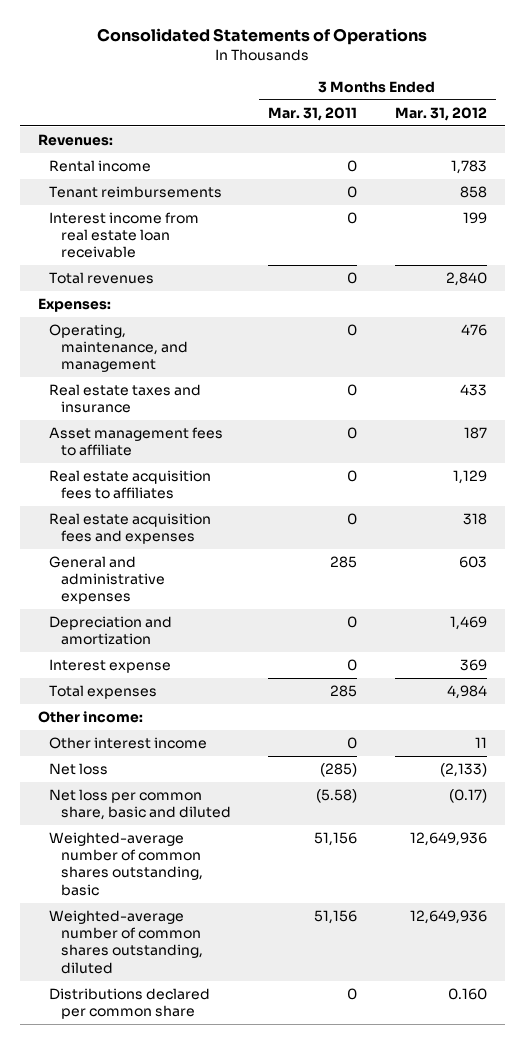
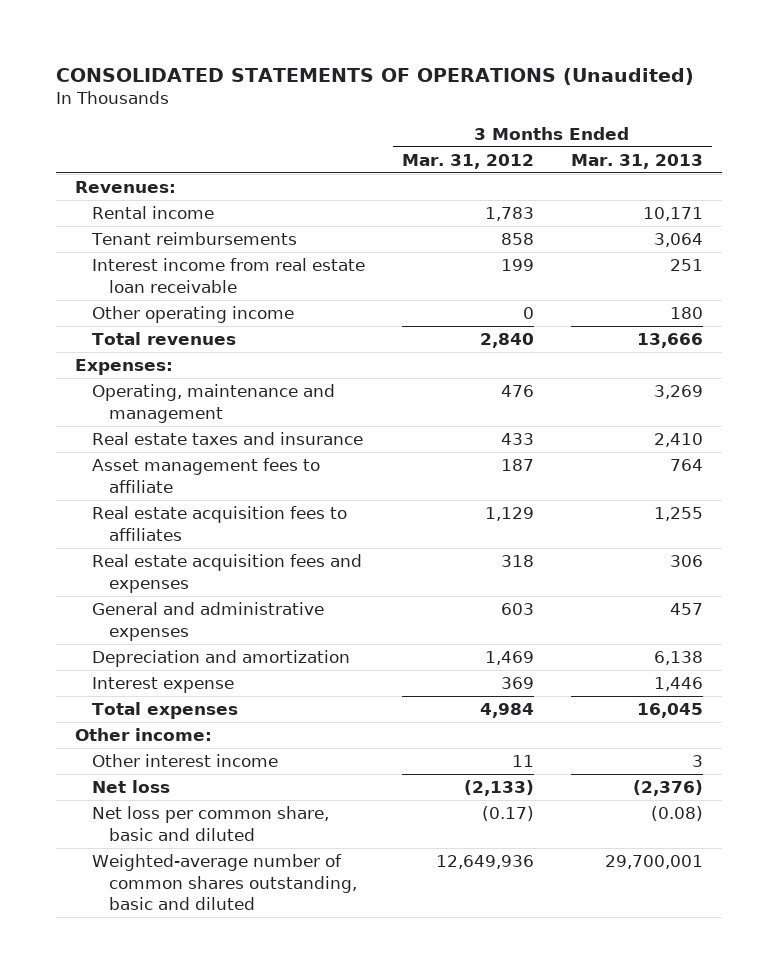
- Consolidated Statements of Operations
+ CONSOLIDATED STATEMENTS OF OPERATIONS (Unaudited)
- | 3 Months Ended Mar. 31, 2011 | 3 Months Ended Mar. 31, 2012
+ | 3 Months Ended Mar. 31, 2012 | 3 Months Ended Mar. 31, 2013
+ Other operating income | 0 | 180
- Operating, maintenance, and management | 0 | 476
+ Operating, maintenance and management | 476 | 3,269
- Weighted-average number of common shares outstanding, basic | 51,156 | 12,649,936
- Weighted-average number of common shares outstanding, diluted | 51,156 | 12,649,936
- Distributions declared per common share | 0 | 0.160
+ Weighted-average number of common shares outstanding, basic and diluted | 12,649,936 | 29,700,001

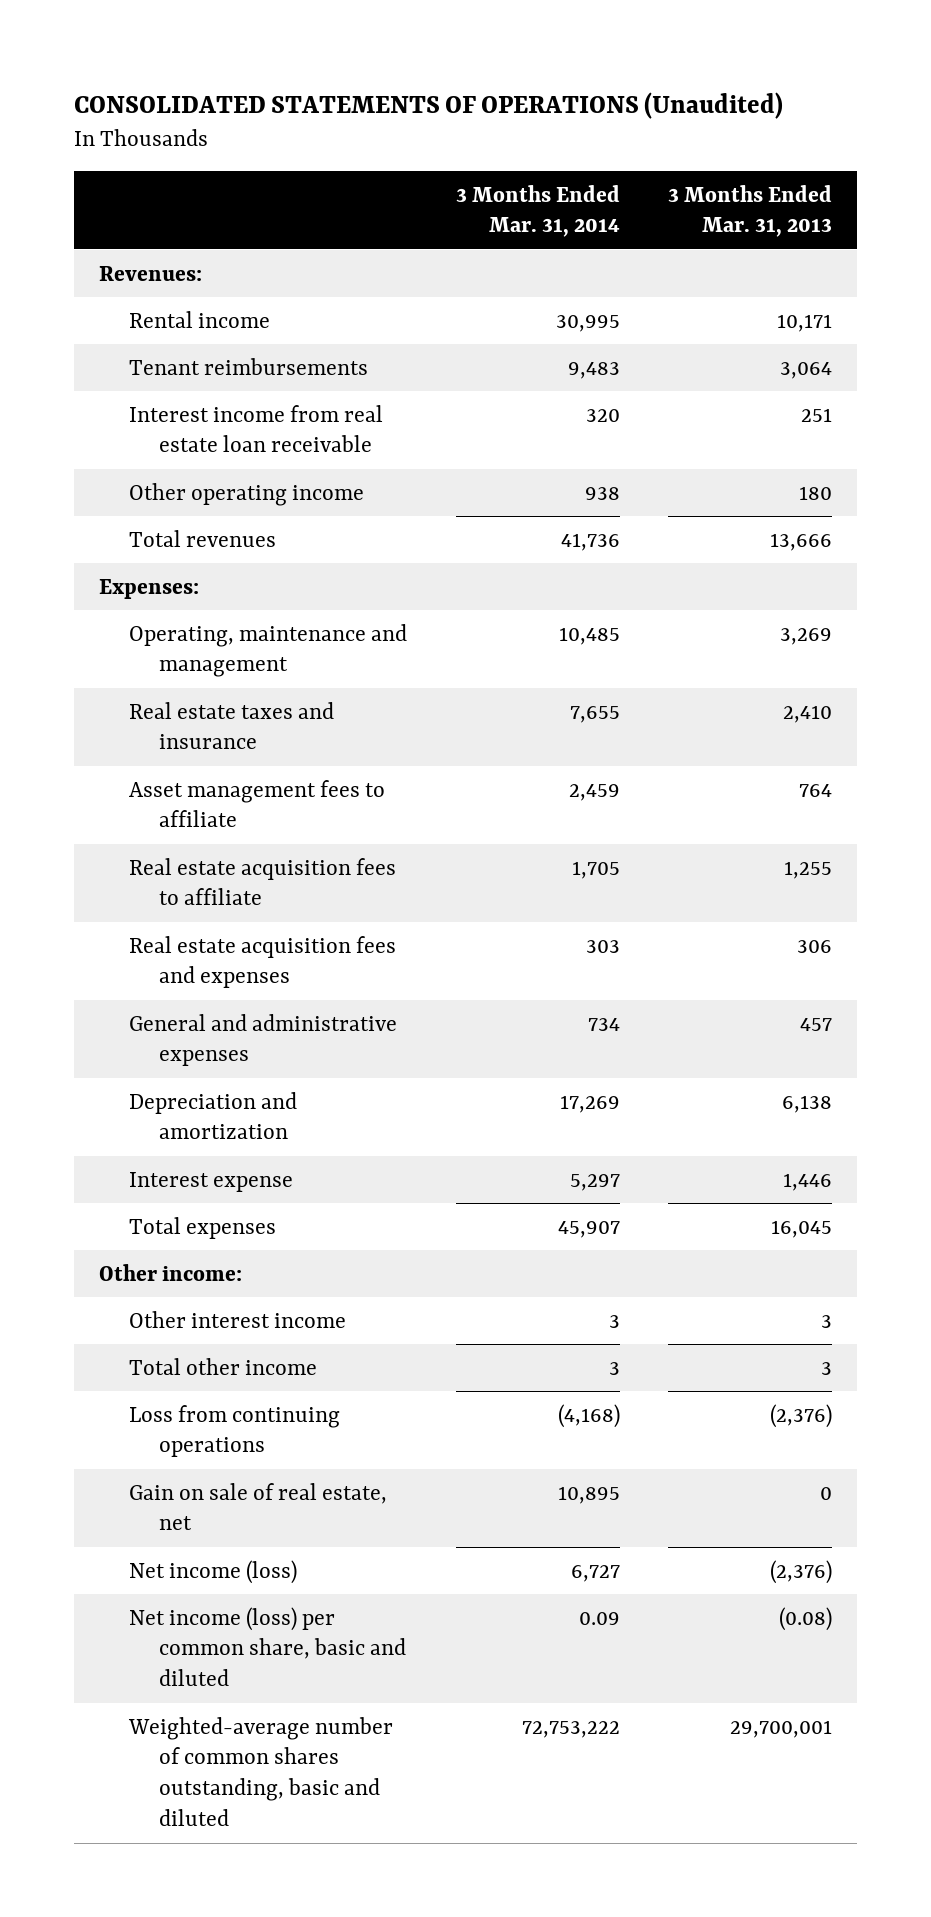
- | 3 Months Ended Mar. 31, 2012 | 3 Months Ended Mar. 31, 2013
+ | 3 Months Ended Mar. 31, 2014 | 3 Months Ended Mar. 31, 2013
- Real estate acquisition fees to affiliates | 1,129 | 1,255
+ Real estate acquisition fees to affiliate | 1,705 | 1,255
- Net loss | (2,133) | (2,376)
- Net loss per common share, basic and diluted | (0.17) | (0.08)
+ Total other income | 3 | 3
+ Loss from continuing operations | (4,168) | (2,376)
+ Gain on sale of real estate, net | 10,895 | 0
+ Net income (loss) | 6,727 | (2,376)
+ Net income (loss) per common share, basic and diluted | 0.09 | (0.08)

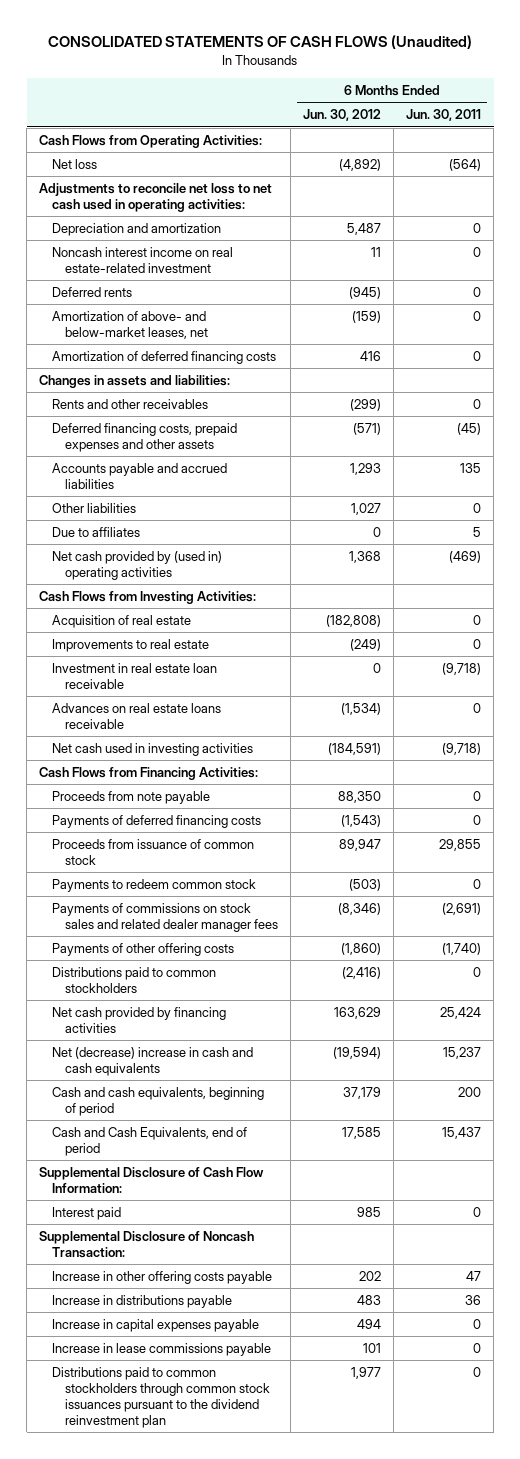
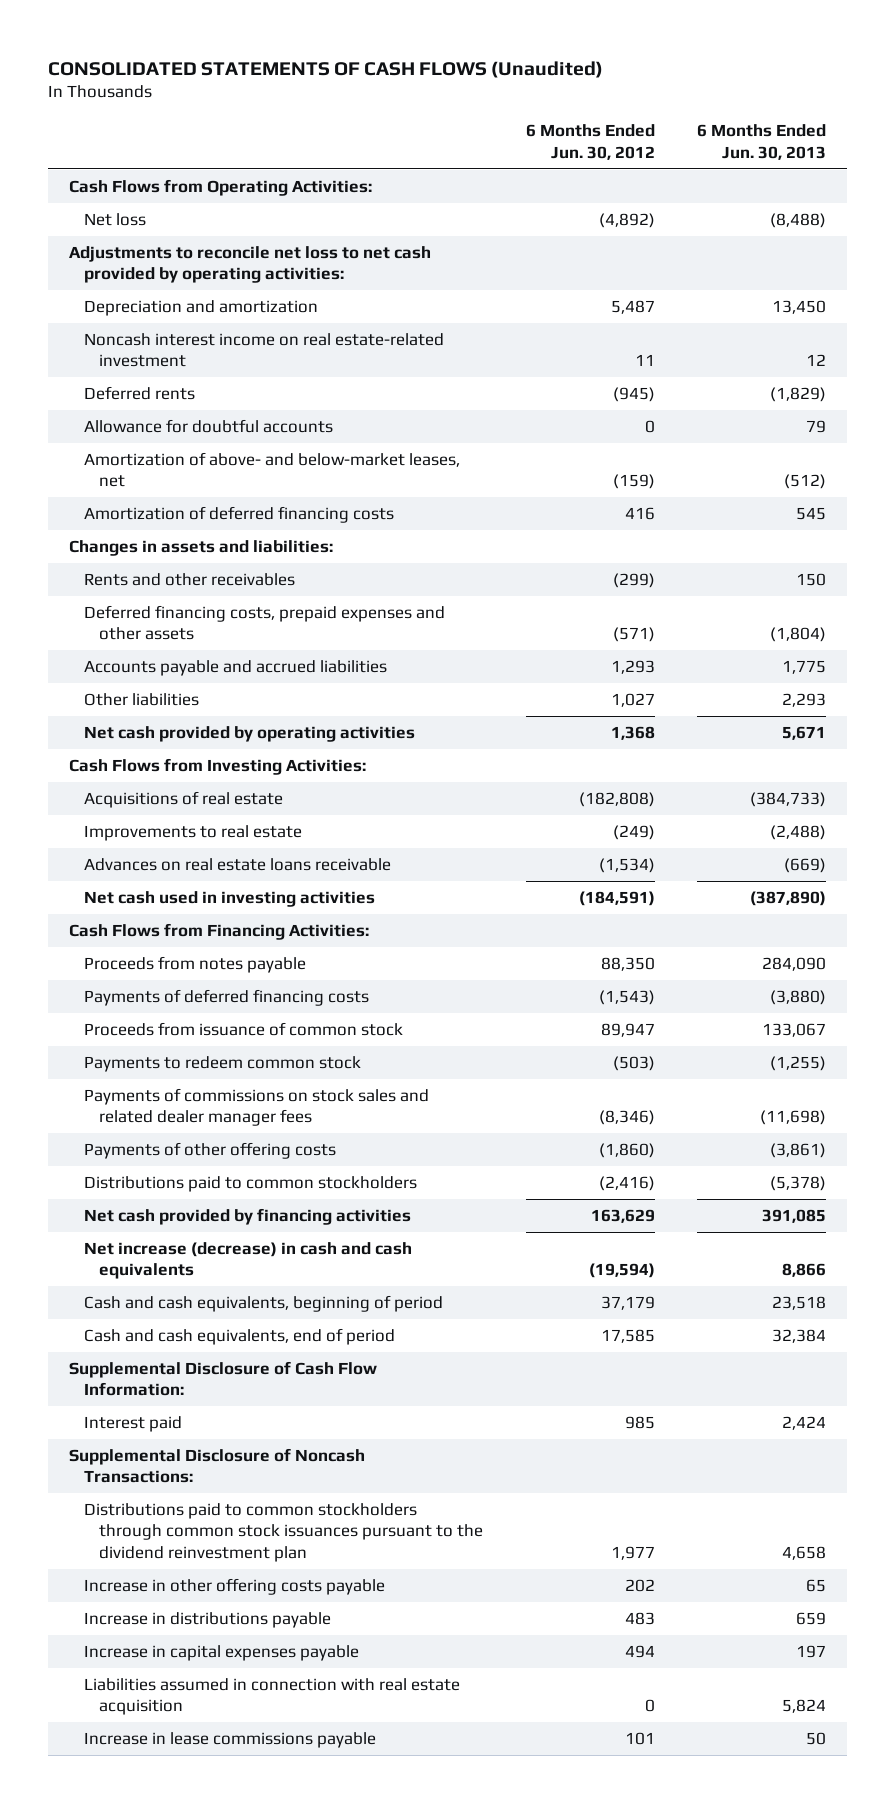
- | 6 Months Ended Jun. 30, 2012 | 6 Months Ended Jun. 30, 2011
+ | 6 Months Ended Jun. 30, 2012 | 6 Months Ended Jun. 30, 2013
- Adjustments to reconcile net loss to net cash used in operating activities:
+ Adjustments to reconcile net loss to net cash provided by operating activities:
+ Allowance for doubtful accounts | 0 | 79
- Due to affiliates | 0 | 5
- Net cash provided by (used in) operating activities | 1,368 | (469)
+ Net cash provided by operating activities | 1,368 | 5,671
- Acquisition of real estate | (182,808) | 0
+ Acquisitions of real estate | (182,808) | (384,733)
- Investment in real estate loan receivable | 0 | (9,718)
- Proceeds from note payable | 88,350 | 0
+ Proceeds from notes payable | 88,350 | 284,090
- Net (decrease) increase in cash and cash equivalents | (19,594) | 15,237
+ Net increase (decrease) in cash and cash equivalents | (19,594) | 8,866
- Cash and Cash Equivalents, end of period | 17,585 | 15,437
+ Cash and cash equivalents, end of period | 17,585 | 32,384
- Supplemental Disclosure of Noncash Transaction:
+ Supplemental Disclosure of Noncash Transactions:
moved up: Distributions paid to common stockholders through common stock issuances pursuant to the dividend reinvestment plan | 1,977 | 4,658
+ Liabilities assumed in connection with real estate acquisition | 0 | 5,824

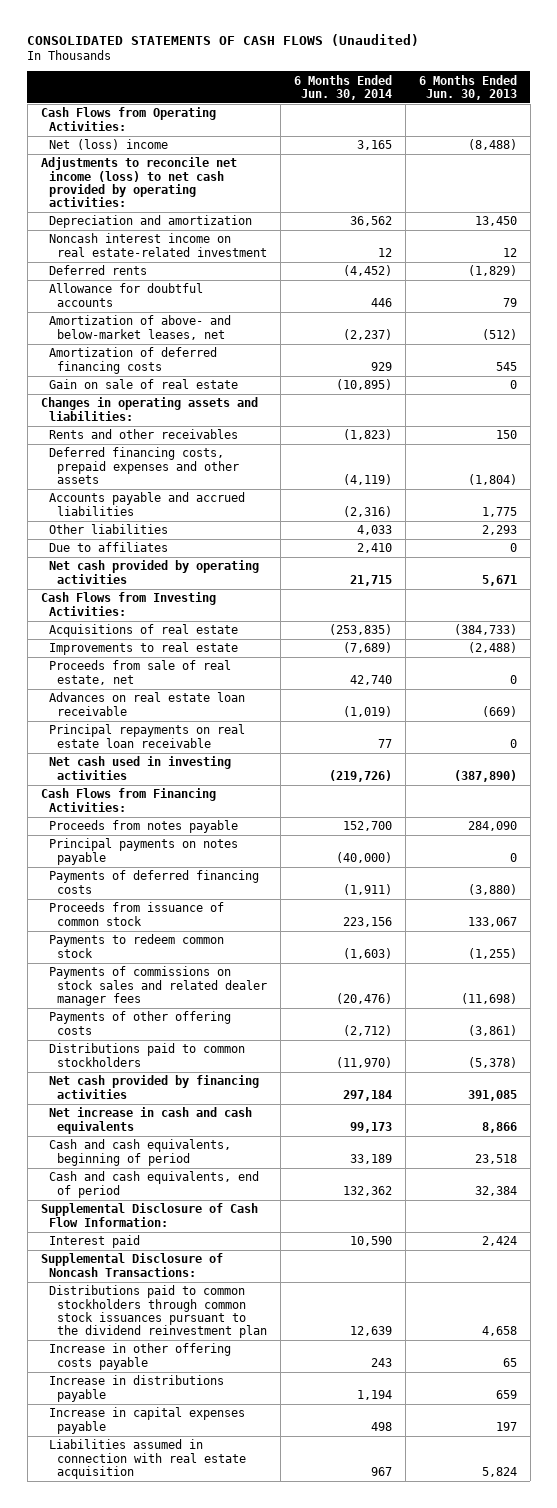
- | 6 Months Ended Jun. 30, 2012 | 6 Months Ended Jun. 30, 2013
+ | 6 Months Ended Jun. 30, 2014 | 6 Months Ended Jun. 30, 2013
- Net loss | (4,892) | (8,488)
- Adjustments to reconcile net loss to net cash provided by operating activities:
+ Net (loss) income | 3,165 | (8,488)
+ Adjustments to reconcile net income (loss) to net cash provided by operating activities:
- Changes in assets and liabilities:
+ Gain on sale of real estate | (10,895) | 0
+ Changes in operating assets and liabilities:
+ Due to affiliates | 2,410 | 0
- Advances on real estate loans receivable | (1,534) | (669)
+ Proceeds from sale of real estate, net | 42,740 | 0
+ Advances on real estate loan receivable | (1,019) | (669)
+ Principal repayments on real estate loan receivable | 77 | 0
+ Principal payments on notes payable | (40,000) | 0
- Net increase (decrease) in cash and cash equivalents | (19,594) | 8,866
+ Net increase in cash and cash equivalents | 99,173 | 8,866
- Increase in lease commissions payable | 101 | 50

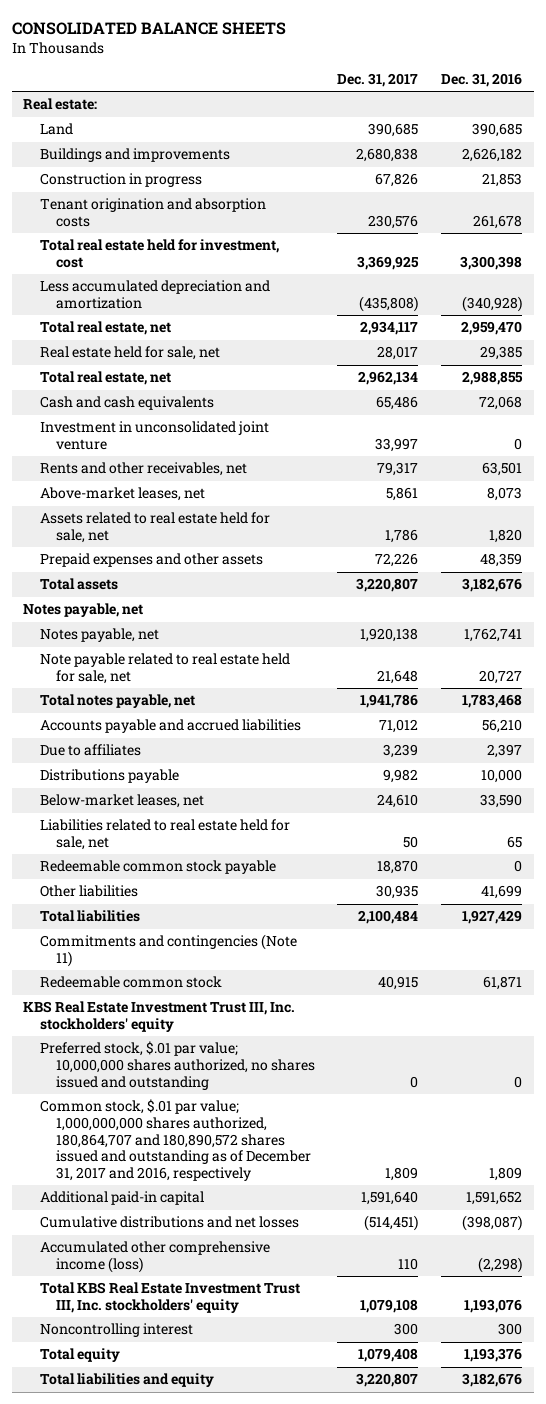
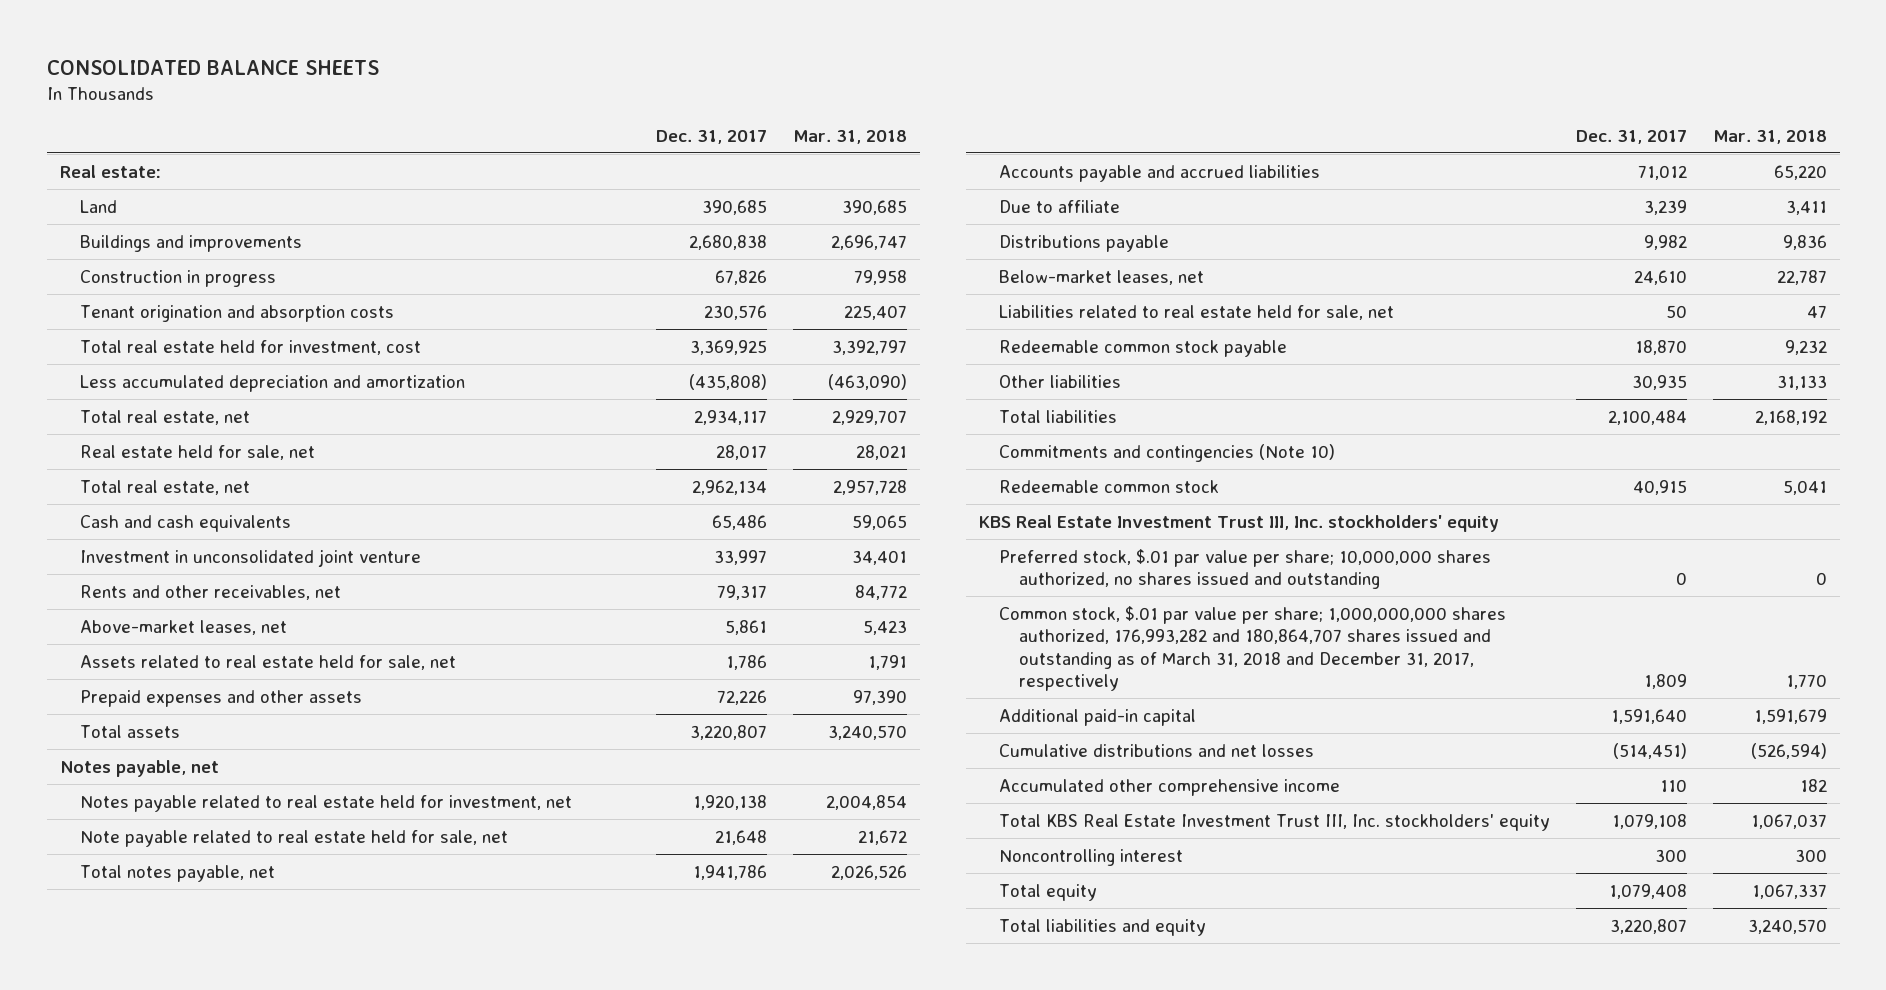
- | Dec. 31, 2017 | Dec. 31, 2016
+ | Dec. 31, 2017 | Mar. 31, 2018
- Notes payable, net | 1,920,138 | 1,762,741
+ Notes payable related to real estate held for investment, net | 1,920,138 | 2,004,854
- Due to affiliates | 3,239 | 2,397
+ Due to affiliate | 3,239 | 3,411
- Commitments and contingencies (Note 11)
+ Commitments and contingencies (Note 10)
- Preferred stock, $.01 par value; 10,000,000 shares authorized, no shares issued and outstanding | 0 | 0
- Common stock, $.01 par value; 1,000,000,000 shares authorized, 180,864,707 and 180,890,572 shares issued and outstanding as of December 31, 2017 and 2016, respectively | 1,809 | 1,809
+ Preferred stock, $.01 par value per share; 10,000,000 shares authorized, no shares issued and outstanding | 0 | 0
+ Common stock, $.01 par value per share; 1,000,000,000 shares authorized, 176,993,282 and 180,864,707 shares issued and outstanding as of March 31, 2018 and December 31, 2017, respectively | 1,809 | 1,770
- Accumulated other comprehensive income (loss) | 110 | (2,298)
+ Accumulated other comprehensive income | 110 | 182

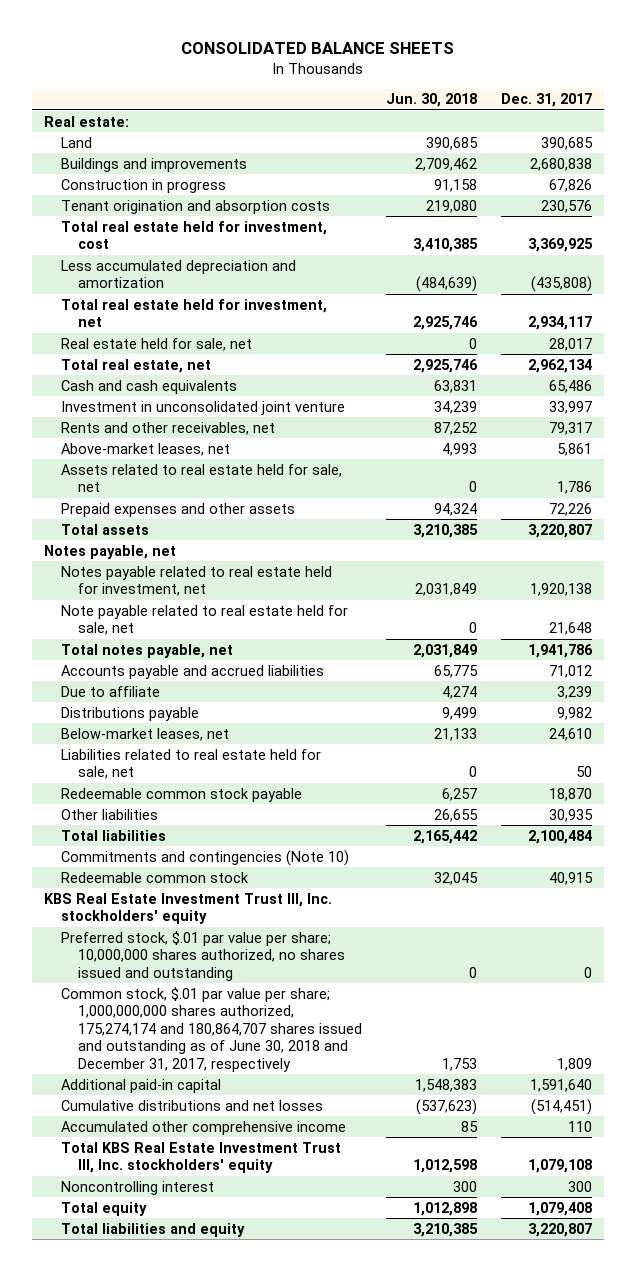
- | Dec. 31, 2017 | Mar. 31, 2018
+ | Jun. 30, 2018 | Dec. 31, 2017
- Total real estate, net | 2,934,117 | 2,929,707
+ Total real estate held for investment, net | 2,925,746 | 2,934,117
- Common stock, $.01 par value per share; 1,000,000,000 shares authorized, 176,993,282 and 180,864,707 shares issued and outstanding as of March 31, 2018 and December 31, 2017, respectively | 1,809 | 1,770
+ Common stock, $.01 par value per share; 1,000,000,000 shares authorized, 175,274,174 and 180,864,707 shares issued and outstanding as of June 30, 2018 and December 31, 2017, respectively | 1,753 | 1,809

